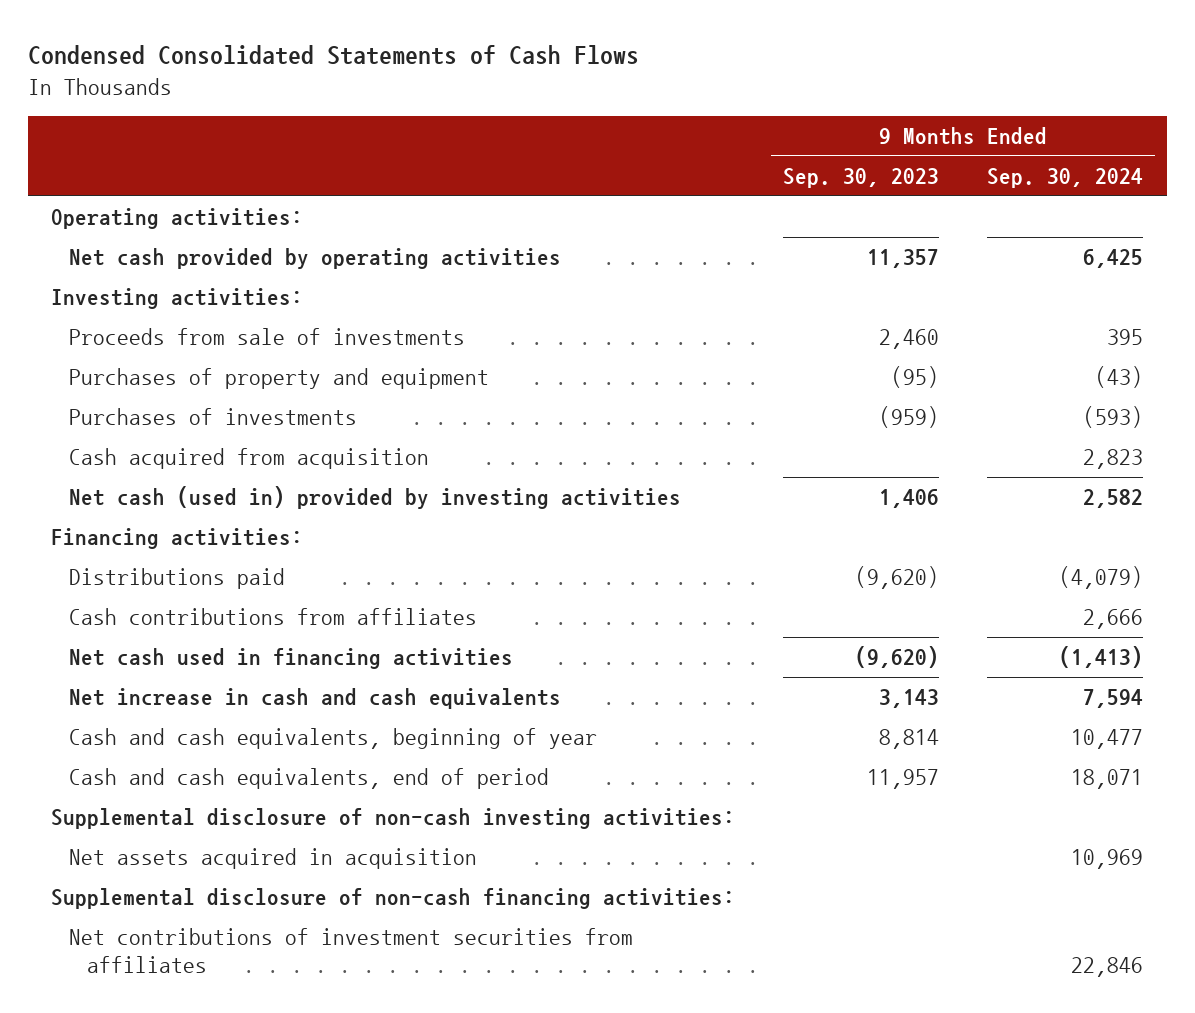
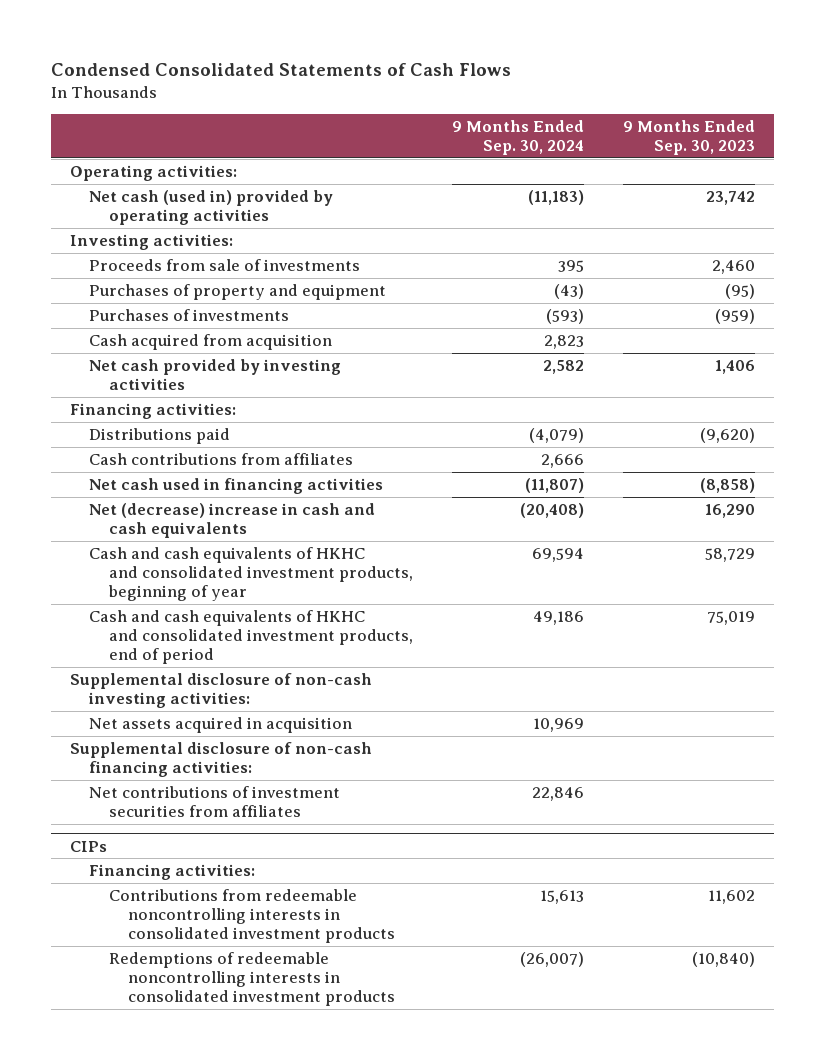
- | 9 Months Ended Sep. 30, 2023 | 9 Months Ended Sep. 30, 2024
+ | 9 Months Ended Sep. 30, 2024 | 9 Months Ended Sep. 30, 2023
- Net cash provided by operating activities | 11,357 | 6,425
+ Net cash (used in) provided by operating activities | (11,183) | 23,742
- Net cash (used in) provided by investing activities | 1,406 | 2,582
+ Net cash provided by investing activities | 2,582 | 1,406
- Net cash used in financing activities | (9,620) | (1,413)
- Net increase in cash and cash equivalents | 3,143 | 7,594
- Cash and cash equivalents, beginning of year | 8,814 | 10,477
- Cash and cash equivalents, end of period | 11,957 | 18,071
+ Net cash used in financing activities | (11,807) | (8,858)
+ Net (decrease) increase in cash and cash equivalents | (20,408) | 16,290
+ Cash and cash equivalents of HKHC and consolidated investment products, beginning of year | 69,594 | 58,729
+ Cash and cash equivalents of HKHC and consolidated investment products, end of period | 49,186 | 75,019
+ CIPs
+ Financing activities:
+ Contributions from redeemable noncontrolling interests in consolidated investment products | 15,613 | 11,602
+ Redemptions of redeemable noncontrolling interests in consolidated investment products | (26,007) | (10,840)

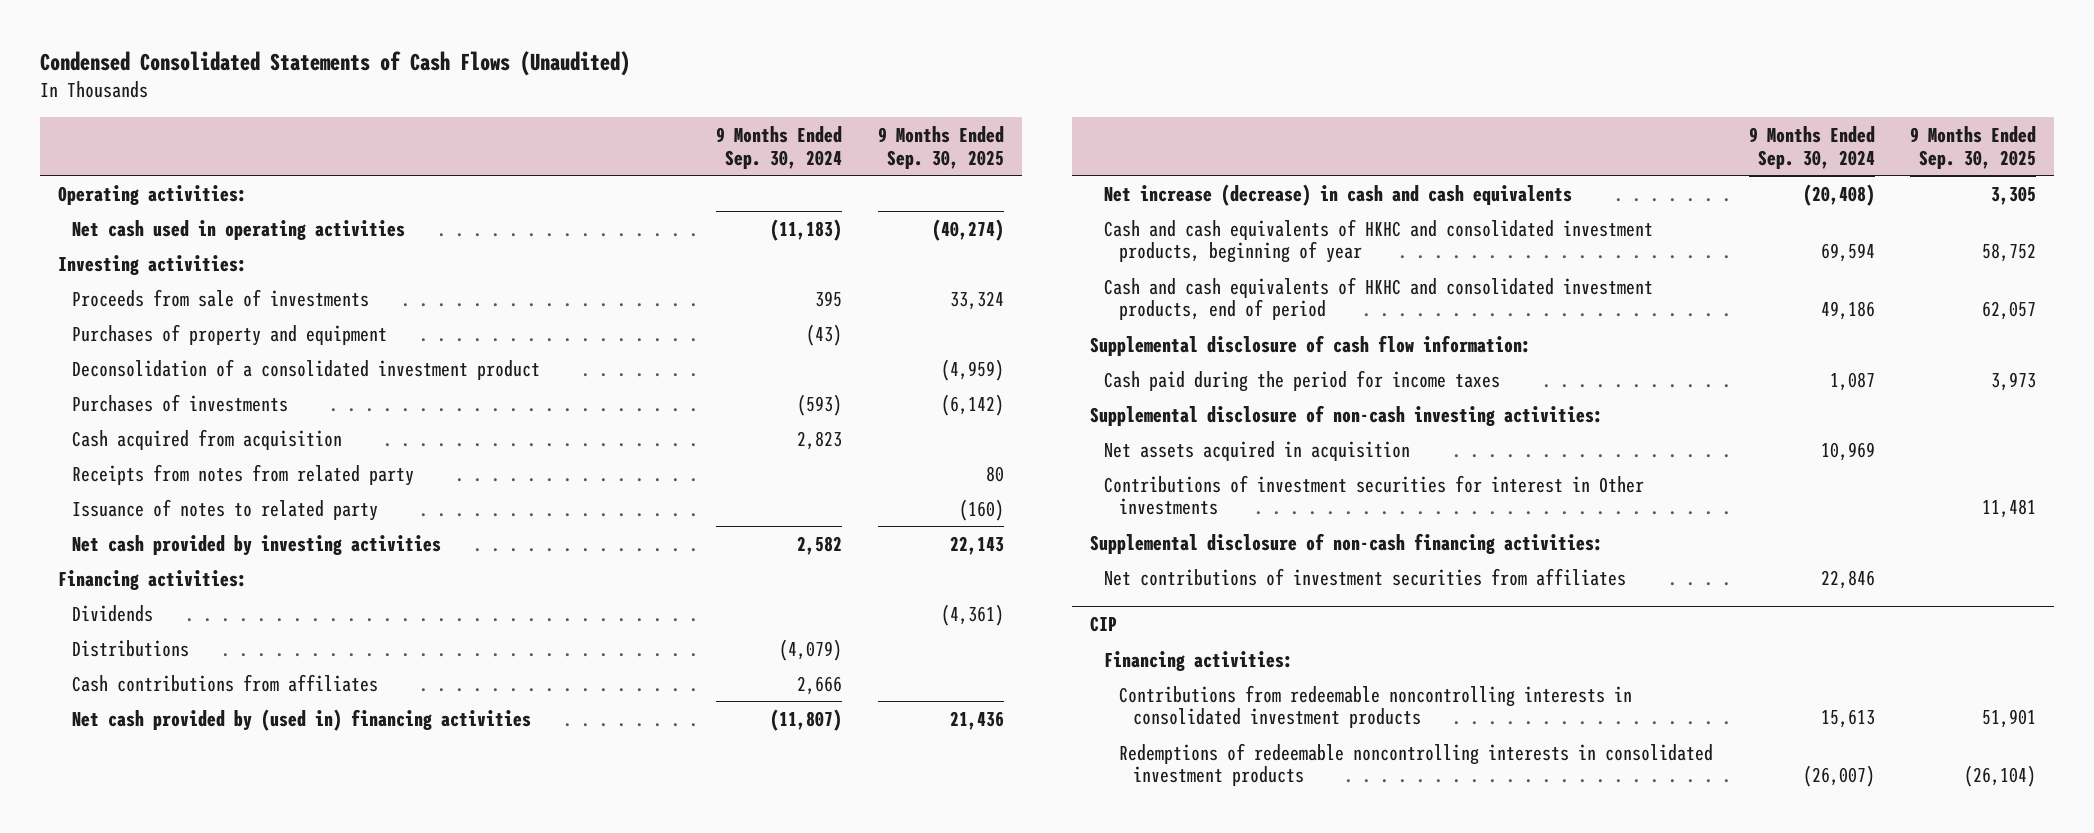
- Condensed Consolidated Statements of Cash Flows
+ Condensed Consolidated Statements of Cash Flows (Unaudited)
- | 9 Months Ended Sep. 30, 2024 | 9 Months Ended Sep. 30, 2023
+ | 9 Months Ended Sep. 30, 2024 | 9 Months Ended Sep. 30, 2025
- Net cash (used in) provided by operating activities | (11,183) | 23,742
+ Net cash used in operating activities | (11,183) | (40,274)
+ Deconsolidation of a consolidated investment product | | (4,959)
+ Receipts from notes from related party | | 80
+ Issuance of notes to related party | | (160)
- Distributions paid | (4,079) | (9,620)
+ Dividends | | (4,361)
+ Distributions | (4,079) |
- Net cash used in financing activities | (11,807) | (8,858)
- Net (decrease) increase in cash and cash equivalents | (20,408) | 16,290
+ Net cash provided by (used in) financing activities | (11,807) | 21,436
+ Net increase (decrease) in cash and cash equivalents | (20,408) | 3,305
+ Supplemental disclosure of cash flow information:
+ Cash paid during the period for income taxes | 1,087 | 3,973
+ Contributions of investment securities for interest in Other investments | | 11,481
- CIPs
+ CIP

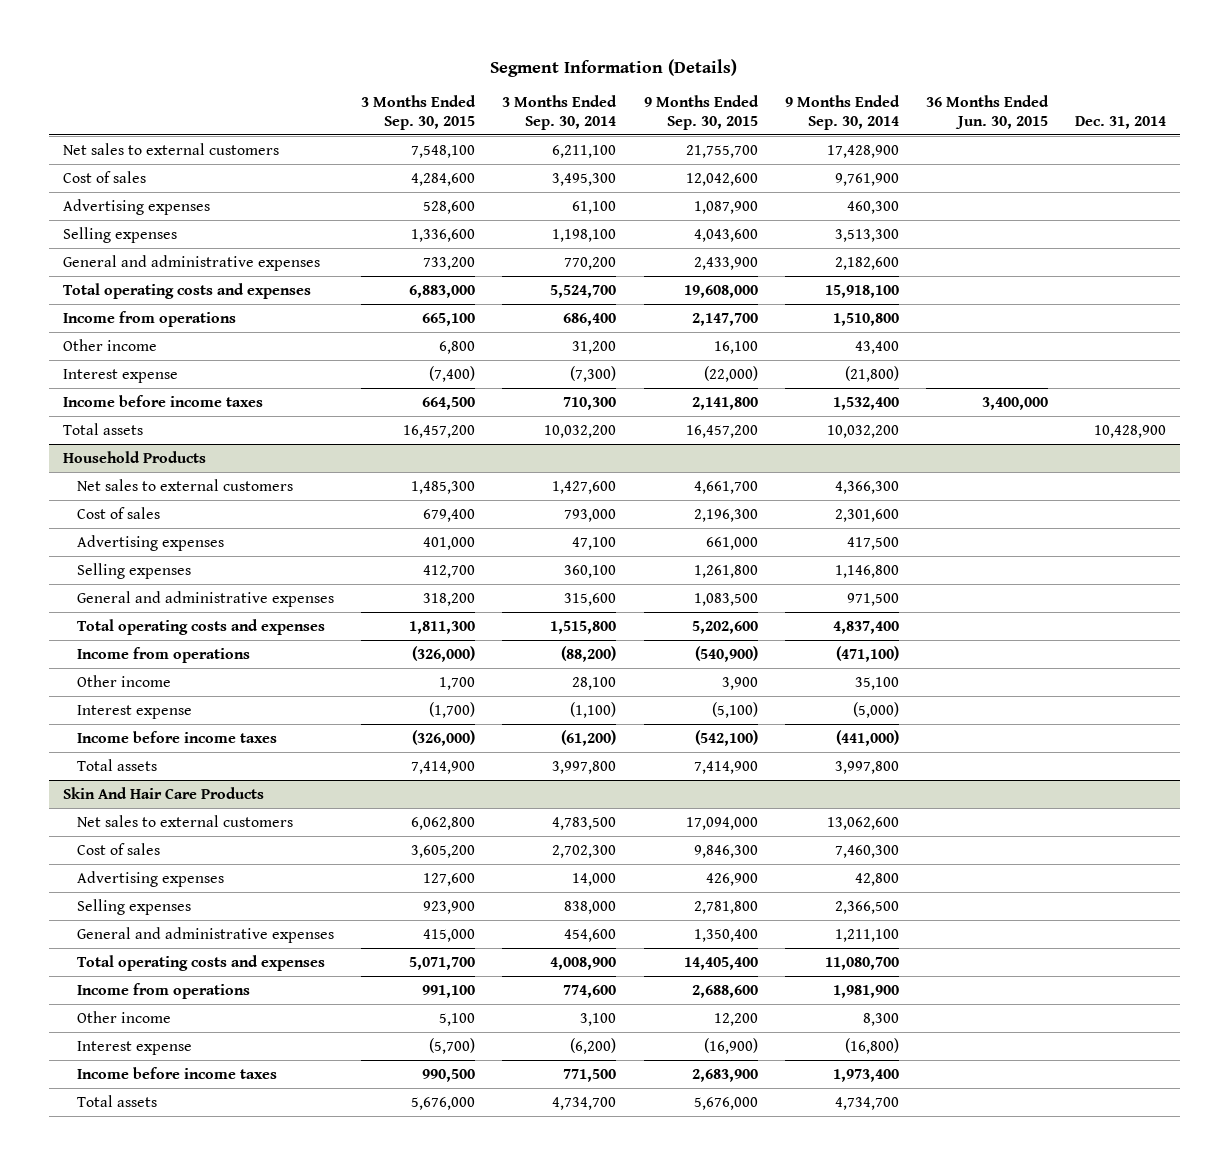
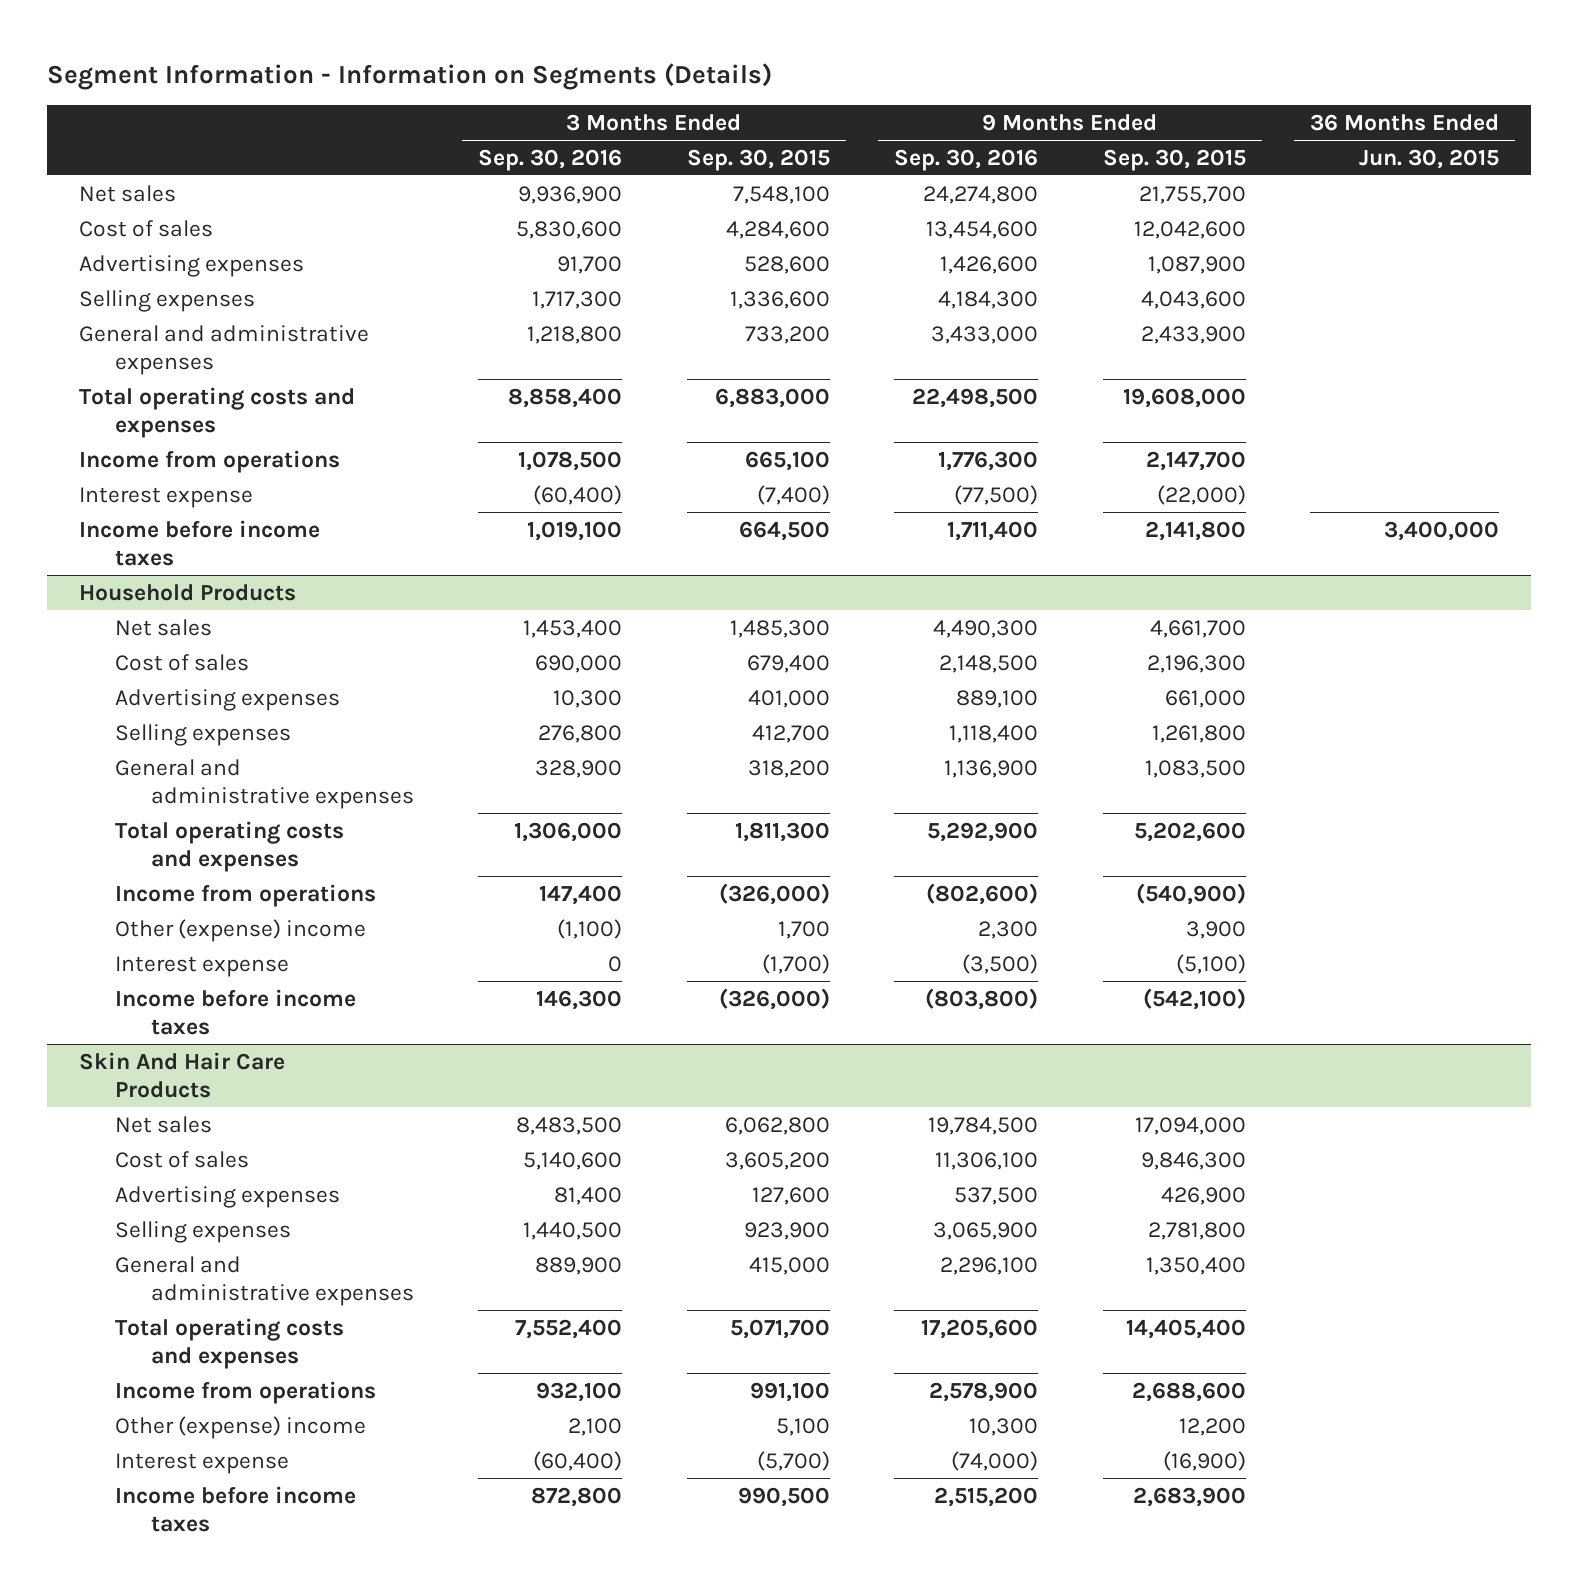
- Segment Information (Details)
+ Segment Information - Information on Segments (Details)
- | 3 Months Ended Sep. 30, 2015 | 3 Months Ended Sep. 30, 2014 | 9 Months Ended Sep. 30, 2015 | 9 Months Ended Sep. 30, 2014 | 36 Months Ended Jun. 30, 2015 | Dec. 31, 2014
+ | 3 Months Ended Sep. 30, 2016 | 3 Months Ended Sep. 30, 2015 | 9 Months Ended Sep. 30, 2016 | 9 Months Ended Sep. 30, 2015 | 36 Months Ended Jun. 30, 2015
- Net sales to external customers | 7,548,100 | 6,211,100 | 21,755,700 | 17,428,900 | |
+ Net sales | 9,936,900 | 7,548,100 | 24,274,800 | 21,755,700 |
- Other income | 6,800 | 31,200 | 16,100 | 43,400 | |
- Total assets | 16,457,200 | 10,032,200 | 16,457,200 | 10,032,200 | | 10,428,900
@ Household Products
- Net sales to external customers | 1,485,300 | 1,427,600 | 4,661,700 | 4,366,300 | |
+ Net sales | 1,453,400 | 1,485,300 | 4,490,300 | 4,661,700 |
- Other income | 1,700 | 28,100 | 3,900 | 35,100 | |
+ Other (expense) income | (1,100) | 1,700 | 2,300 | 3,900 |
- Total assets | 7,414,900 | 3,997,800 | 7,414,900 | 3,997,800 | |
@ Skin And Hair Care Products
- Net sales to external customers | 6,062,800 | 4,783,500 | 17,094,000 | 13,062,600 | |
+ Net sales | 8,483,500 | 6,062,800 | 19,784,500 | 17,094,000 |
- Other income | 5,100 | 3,100 | 12,200 | 8,300 | |
+ Other (expense) income | 2,100 | 5,100 | 10,300 | 12,200 |
- Total assets | 5,676,000 | 4,734,700 | 5,676,000 | 4,734,700 | |

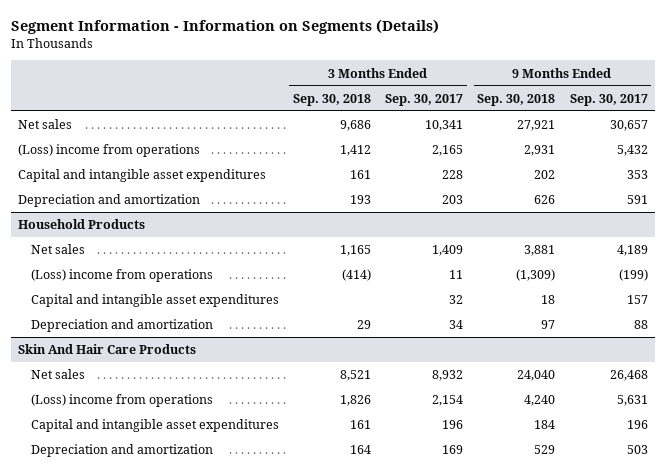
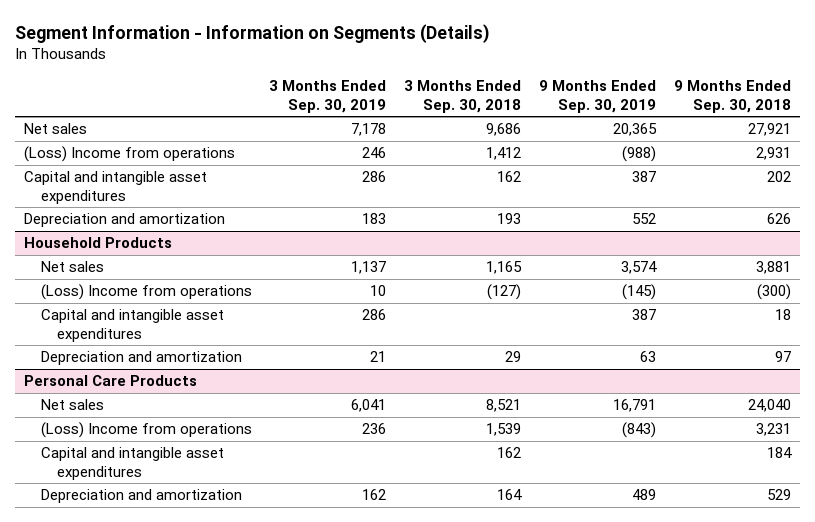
- | 3 Months Ended Sep. 30, 2018 | 3 Months Ended Sep. 30, 2017 | 9 Months Ended Sep. 30, 2018 | 9 Months Ended Sep. 30, 2017
+ | 3 Months Ended Sep. 30, 2019 | 3 Months Ended Sep. 30, 2018 | 9 Months Ended Sep. 30, 2019 | 9 Months Ended Sep. 30, 2018
- (Loss) income from operations | 1,412 | 2,165 | 2,931 | 5,432
- Capital and intangible asset expenditures | 161 | 228 | 202 | 353
+ (Loss) Income from operations | 246 | 1,412 | (988) | 2,931
+ Capital and intangible asset expenditures | 286 | 162 | 387 | 202
@ Household Products
- (Loss) income from operations | (414) | 11 | (1,309) | (199)
+ (Loss) Income from operations | 10 | (127) | (145) | (300)
- Skin And Hair Care Products
+ Personal Care Products
- (Loss) income from operations | 1,826 | 2,154 | 4,240 | 5,631
- Capital and intangible asset expenditures | 161 | 196 | 184 | 196
+ (Loss) Income from operations | 236 | 1,539 | (843) | 3,231
+ Capital and intangible asset expenditures | | 162 | | 184

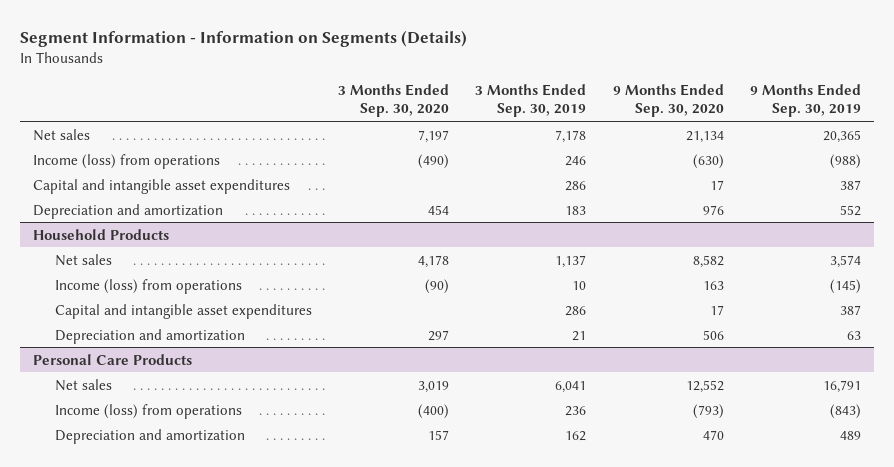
- | 3 Months Ended Sep. 30, 2019 | 3 Months Ended Sep. 30, 2018 | 9 Months Ended Sep. 30, 2019 | 9 Months Ended Sep. 30, 2018
+ | 3 Months Ended Sep. 30, 2020 | 3 Months Ended Sep. 30, 2019 | 9 Months Ended Sep. 30, 2020 | 9 Months Ended Sep. 30, 2019
- (Loss) Income from operations | 246 | 1,412 | (988) | 2,931
+ Income (loss) from operations | (490) | 246 | (630) | (988)
@ Household Products
- (Loss) Income from operations | 10 | (127) | (145) | (300)
+ Income (loss) from operations | (90) | 10 | 163 | (145)
@ Personal Care Products
- (Loss) Income from operations | 236 | 1,539 | (843) | 3,231
- Capital and intangible asset expenditures | | 162 | | 184
+ Income (loss) from operations | (400) | 236 | (793) | (843)

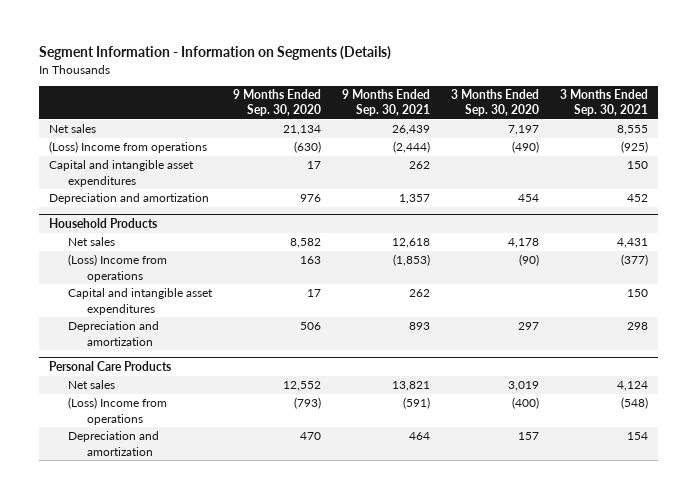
- | 3 Months Ended Sep. 30, 2020 | 3 Months Ended Sep. 30, 2019 | 9 Months Ended Sep. 30, 2020 | 9 Months Ended Sep. 30, 2019
+ | 9 Months Ended Sep. 30, 2020 | 9 Months Ended Sep. 30, 2021 | 3 Months Ended Sep. 30, 2020 | 3 Months Ended Sep. 30, 2021
- Income (loss) from operations | (490) | 246 | (630) | (988)
+ (Loss) Income from operations | (630) | (2,444) | (490) | (925)
@ Household Products
- Income (loss) from operations | (90) | 10 | 163 | (145)
+ (Loss) Income from operations | 163 | (1,853) | (90) | (377)
@ Personal Care Products
- Income (loss) from operations | (400) | 236 | (793) | (843)
+ (Loss) Income from operations | (793) | (591) | (400) | (548)

